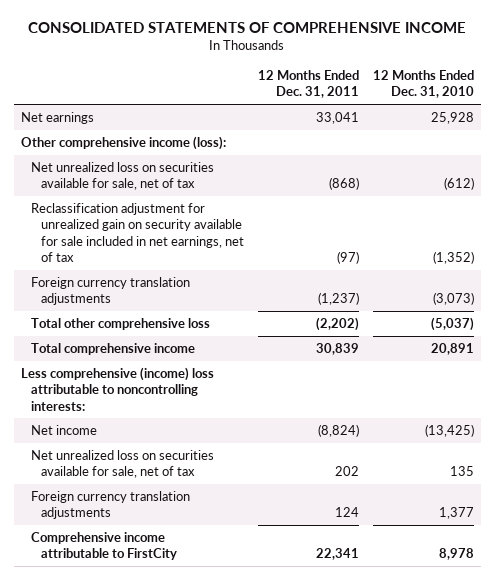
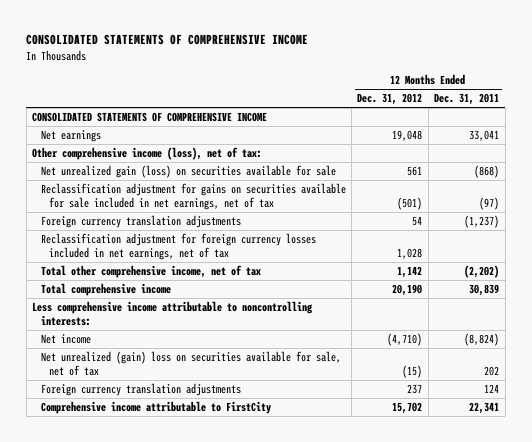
- | 12 Months Ended Dec. 31, 2011 | 12 Months Ended Dec. 31, 2010
+ | 12 Months Ended Dec. 31, 2012 | 12 Months Ended Dec. 31, 2011
+ CONSOLIDATED STATEMENTS OF COMPREHENSIVE INCOME
- Other comprehensive income (loss):
- Net unrealized loss on securities available for sale, net of tax | (868) | (612)
- Reclassification adjustment for unrealized gain on security available for sale included in net earnings, net of tax | (97) | (1,352)
+ Other comprehensive income (loss), net of tax:
+ Net unrealized gain (loss) on securities available for sale | 561 | (868)
+ Reclassification adjustment for gains on securities available for sale included in net earnings, net of tax | (501) | (97)
- Total other comprehensive loss | (2,202) | (5,037)
+ Reclassification adjustment for foreign currency losses included in net earnings, net of tax | 1,028 |
+ Total other comprehensive income, net of tax | 1,142 | (2,202)
- Less comprehensive (income) loss attributable to noncontrolling interests:
+ Less comprehensive income attributable to noncontrolling interests:
- Net unrealized loss on securities available for sale, net of tax | 202 | 135
+ Net unrealized (gain) loss on securities available for sale, net of tax | (15) | 202

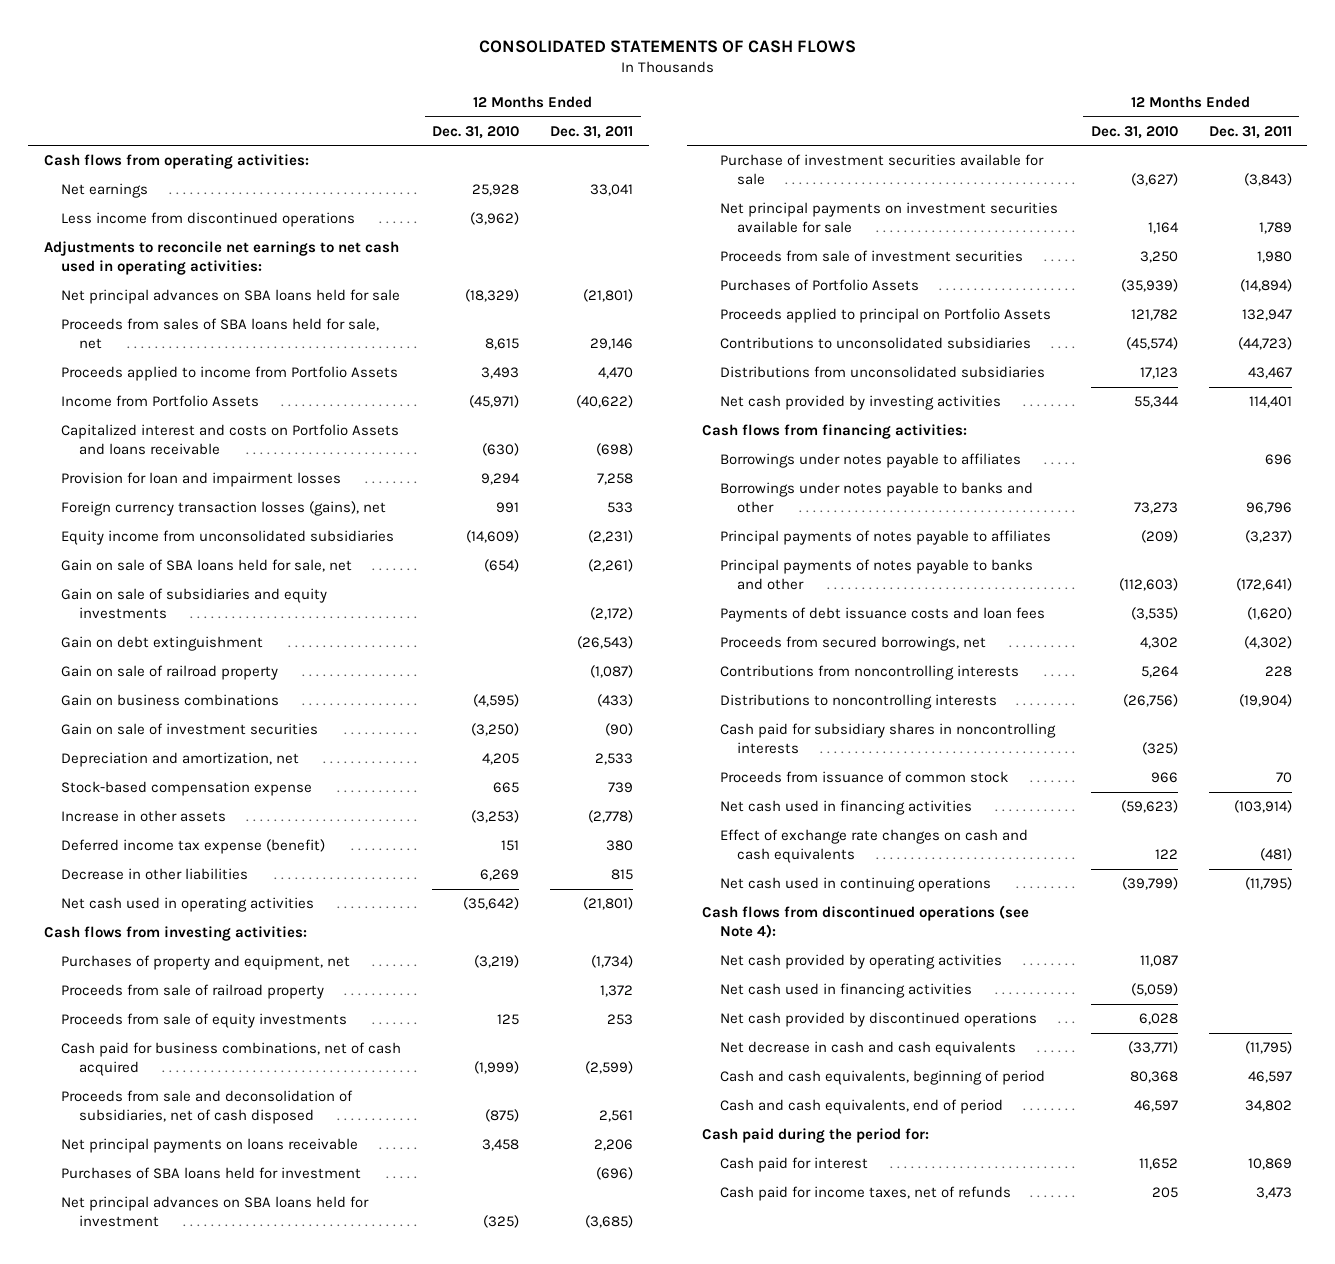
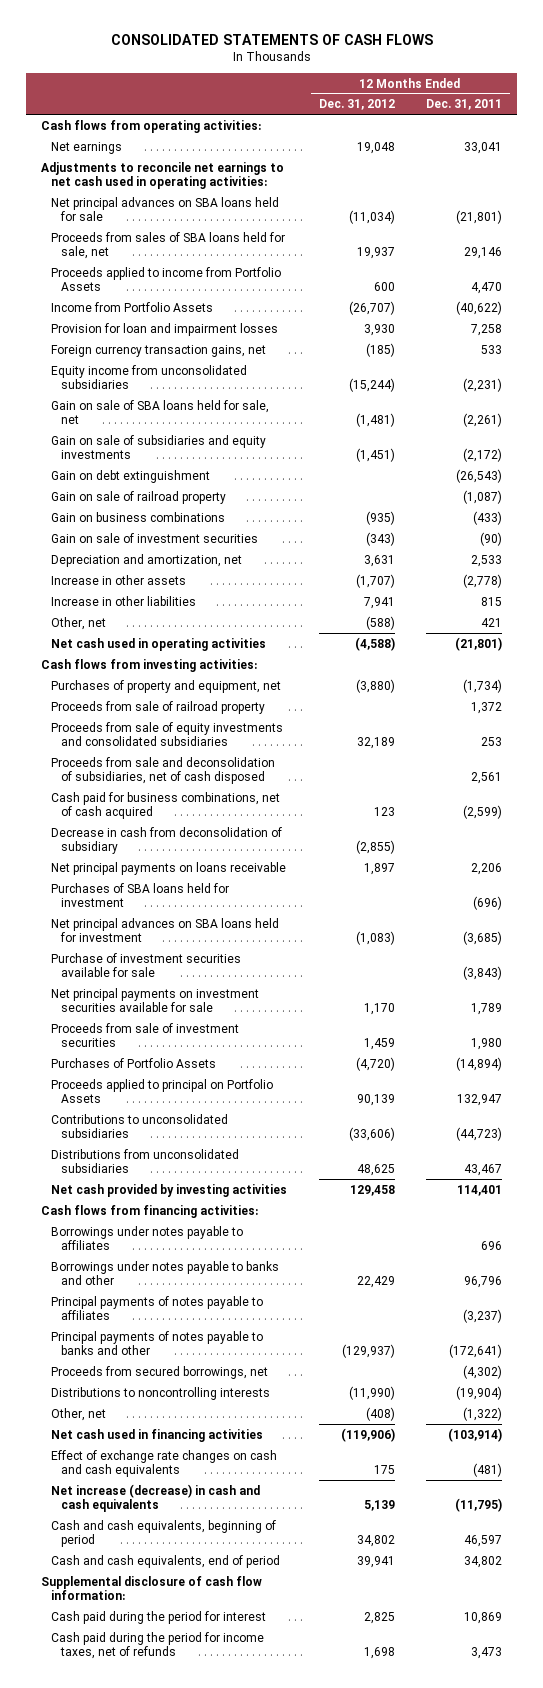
- | 12 Months Ended Dec. 31, 2010 | 12 Months Ended Dec. 31, 2011
+ | 12 Months Ended Dec. 31, 2012 | 12 Months Ended Dec. 31, 2011
- Less income from discontinued operations | (3,962) |
- Capitalized interest and costs on Portfolio Assets and loans receivable | (630) | (698)
- Foreign currency transaction losses (gains), net | 991 | 533
+ Foreign currency transaction gains, net | (185) | 533
- Stock-based compensation expense | 665 | 739
- Deferred income tax expense (benefit) | 151 | 380
- Decrease in other liabilities | 6,269 | 815
+ Increase in other liabilities | 7,941 | 815
+ Other, net | (588) | 421
- Proceeds from sale of equity investments | 125 | 253
+ Proceeds from sale of equity investments and consolidated subsidiaries | 32,189 | 253
moved down: Cash paid for business combinations, net of cash acquired | 123 | (2,599)
+ Decrease in cash from deconsolidation of subsidiary | (2,855) |
- Payments of debt issuance costs and loan fees | (3,535) | (1,620)
- Contributions from noncontrolling interests | 5,264 | 228
- Cash paid for subsidiary shares in noncontrolling interests | (325) |
- Proceeds from issuance of common stock | 966 | 70
+ Other, net | (408) | (1,322)
- Net cash used in continuing operations | (39,799) | (11,795)
- Cash flows from discontinued operations (see Note 4):
- Net cash provided by operating activities | 11,087 |
- Net cash used in financing activities | (5,059) |
- Net cash provided by discontinued operations | 6,028 |
- Net decrease in cash and cash equivalents | (33,771) | (11,795)
+ Net increase (decrease) in cash and cash equivalents | 5,139 | (11,795)
- Cash paid during the period for:
- Cash paid for interest | 11,652 | 10,869
- Cash paid for income taxes, net of refunds | 205 | 3,473
+ Supplemental disclosure of cash flow information:
+ Cash paid during the period for interest | 2,825 | 10,869
+ Cash paid during the period for income taxes, net of refunds | 1,698 | 3,473

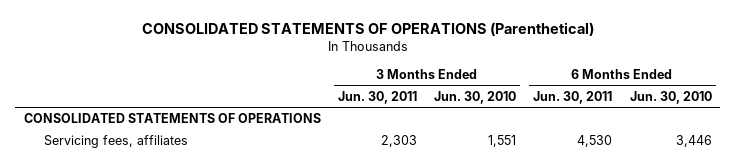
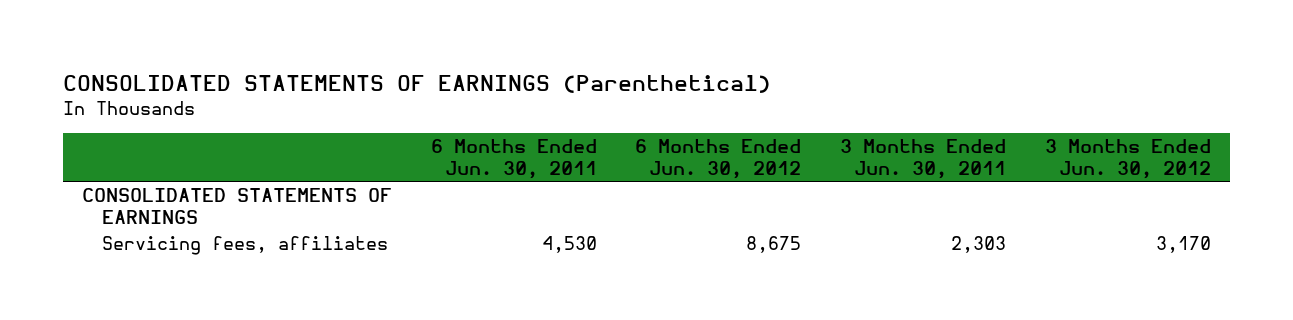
- CONSOLIDATED STATEMENTS OF OPERATIONS (Parenthetical)
+ CONSOLIDATED STATEMENTS OF EARNINGS (Parenthetical)
- | 3 Months Ended Jun. 30, 2011 | 3 Months Ended Jun. 30, 2010 | 6 Months Ended Jun. 30, 2011 | 6 Months Ended Jun. 30, 2010
+ | 6 Months Ended Jun. 30, 2011 | 6 Months Ended Jun. 30, 2012 | 3 Months Ended Jun. 30, 2011 | 3 Months Ended Jun. 30, 2012
- CONSOLIDATED STATEMENTS OF OPERATIONS
+ CONSOLIDATED STATEMENTS OF EARNINGS

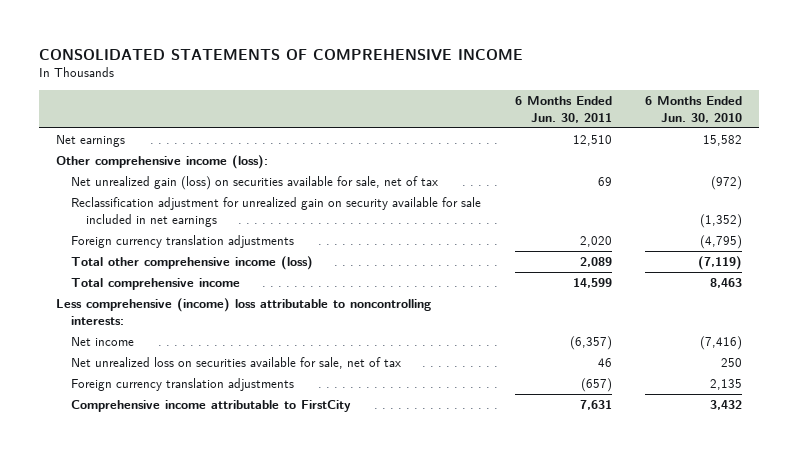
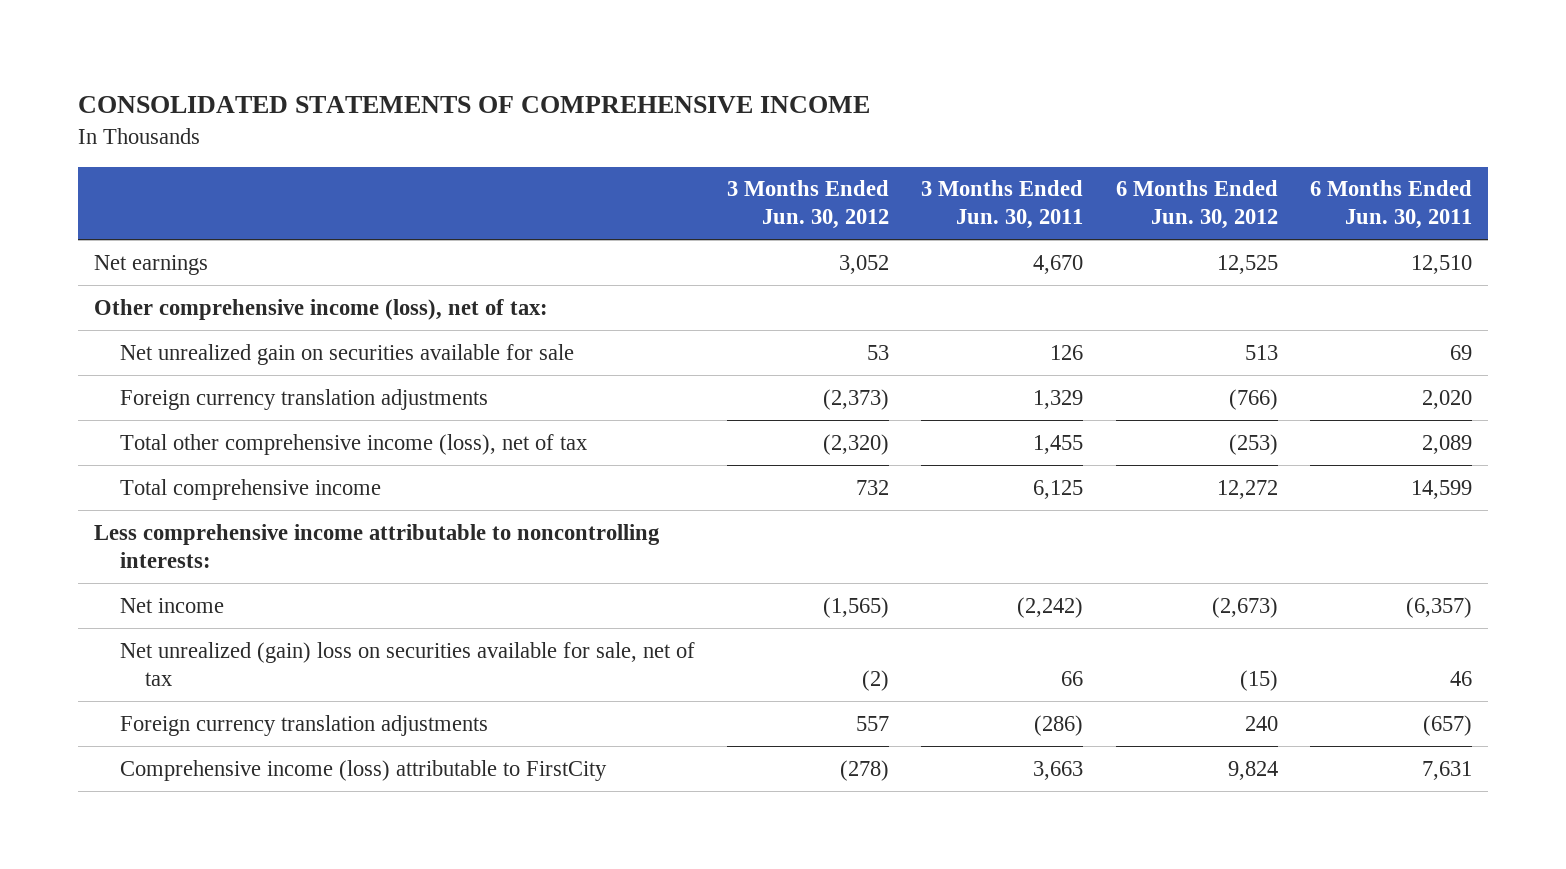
- | 6 Months Ended Jun. 30, 2011 | 6 Months Ended Jun. 30, 2010
+ | 3 Months Ended Jun. 30, 2012 | 3 Months Ended Jun. 30, 2011 | 6 Months Ended Jun. 30, 2012 | 6 Months Ended Jun. 30, 2011
- Other comprehensive income (loss):
- Net unrealized gain (loss) on securities available for sale, net of tax | 69 | (972)
- Reclassification adjustment for unrealized gain on security available for sale included in net earnings | | (1,352)
+ Other comprehensive income (loss), net of tax:
+ Net unrealized gain on securities available for sale | 53 | 126 | 513 | 69
- Total other comprehensive income (loss) | 2,089 | (7,119)
+ Total other comprehensive income (loss), net of tax | (2,320) | 1,455 | (253) | 2,089
- Less comprehensive (income) loss attributable to noncontrolling interests:
+ Less comprehensive income attributable to noncontrolling interests:
- Net unrealized loss on securities available for sale, net of tax | 46 | 250
+ Net unrealized (gain) loss on securities available for sale, net of tax | (2) | 66 | (15) | 46
- Comprehensive income attributable to FirstCity | 7,631 | 3,432
+ Comprehensive income (loss) attributable to FirstCity | (278) | 3,663 | 9,824 | 7,631

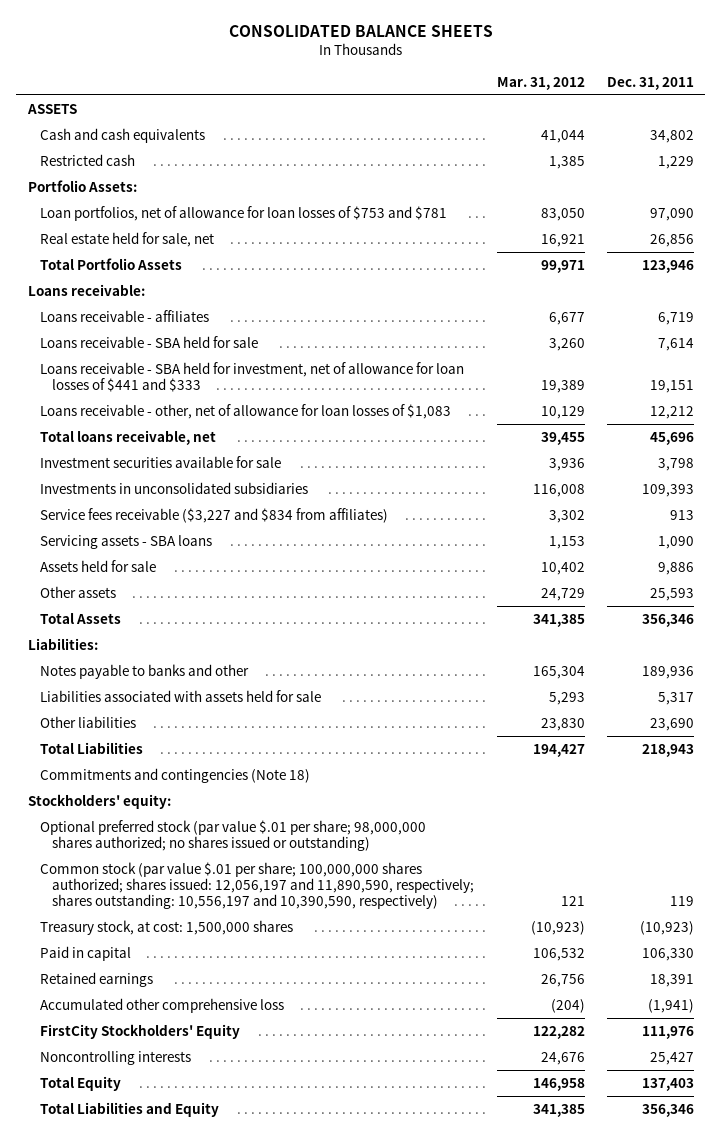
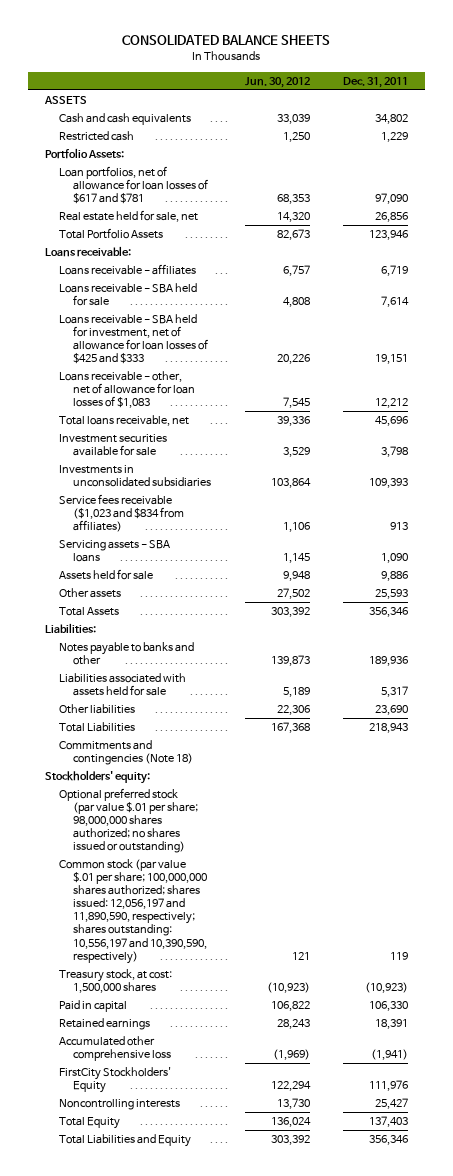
- | Mar. 31, 2012 | Dec. 31, 2011
+ | Jun. 30, 2012 | Dec. 31, 2011
- Loan portfolios, net of allowance for loan losses of $753 and $781 | 83,050 | 97,090
+ Loan portfolios, net of allowance for loan losses of $617 and $781 | 68,353 | 97,090
- Loans receivable - SBA held for investment, net of allowance for loan losses of $441 and $333 | 19,389 | 19,151
+ Loans receivable - SBA held for investment, net of allowance for loan losses of $425 and $333 | 20,226 | 19,151
- Service fees receivable ($3,227 and $834 from affiliates) | 3,302 | 913
+ Service fees receivable ($1,023 and $834 from affiliates) | 1,106 | 913

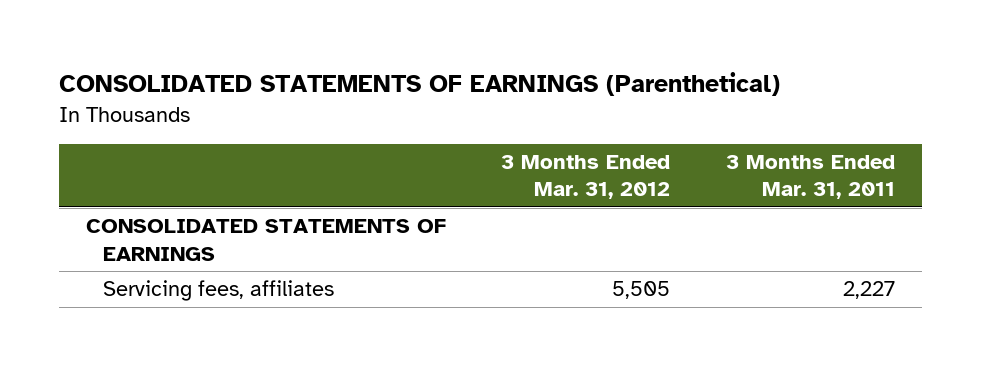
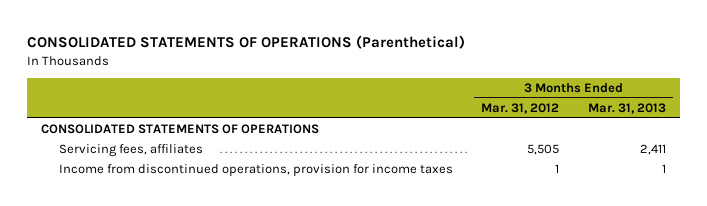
- CONSOLIDATED STATEMENTS OF EARNINGS (Parenthetical)
+ CONSOLIDATED STATEMENTS OF OPERATIONS (Parenthetical)
- | 3 Months Ended Mar. 31, 2012 | 3 Months Ended Mar. 31, 2011
+ | 3 Months Ended Mar. 31, 2012 | 3 Months Ended Mar. 31, 2013
- CONSOLIDATED STATEMENTS OF EARNINGS
+ CONSOLIDATED STATEMENTS OF OPERATIONS
+ Income from discontinued operations, provision for income taxes | 1 | 1

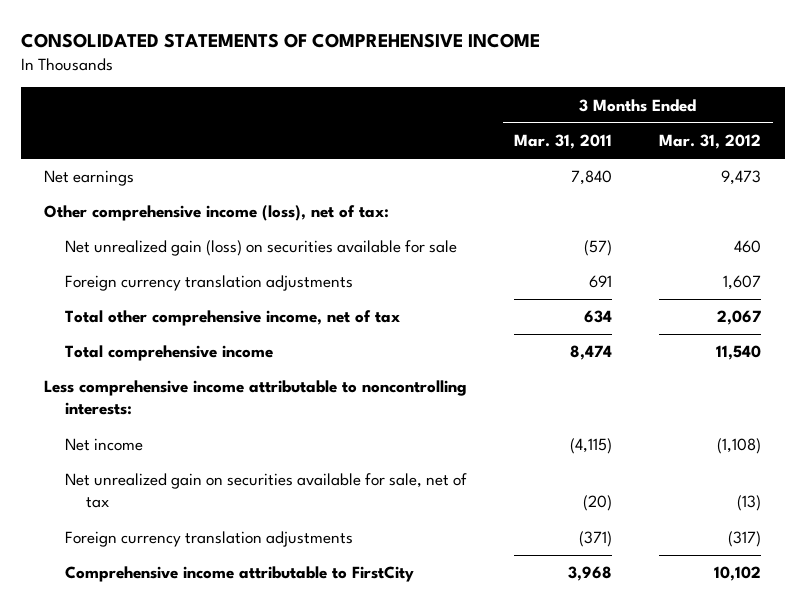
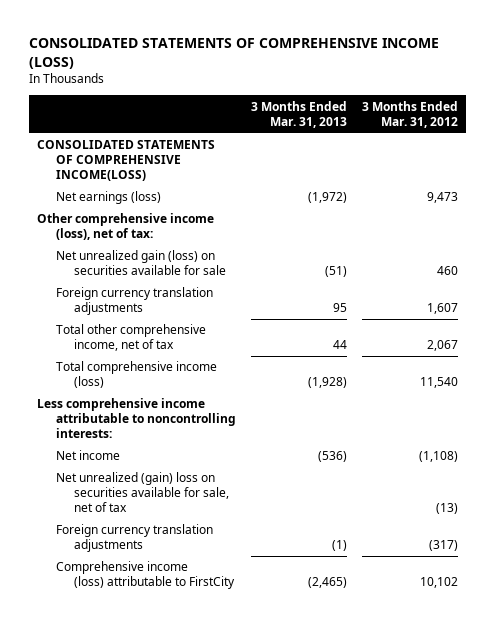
- CONSOLIDATED STATEMENTS OF COMPREHENSIVE INCOME
+ CONSOLIDATED STATEMENTS OF COMPREHENSIVE INCOME (LOSS)
- | 3 Months Ended Mar. 31, 2011 | 3 Months Ended Mar. 31, 2012
+ | 3 Months Ended Mar. 31, 2013 | 3 Months Ended Mar. 31, 2012
- Net earnings | 7,840 | 9,473
+ CONSOLIDATED STATEMENTS OF COMPREHENSIVE INCOME(LOSS)
+ Net earnings (loss) | (1,972) | 9,473
- Total comprehensive income | 8,474 | 11,540
+ Total comprehensive income (loss) | (1,928) | 11,540
- Net unrealized gain on securities available for sale, net of tax | (20) | (13)
+ Net unrealized (gain) loss on securities available for sale, net of tax | | (13)
- Comprehensive income attributable to FirstCity | 3,968 | 10,102
+ Comprehensive income (loss) attributable to FirstCity | (2,465) | 10,102

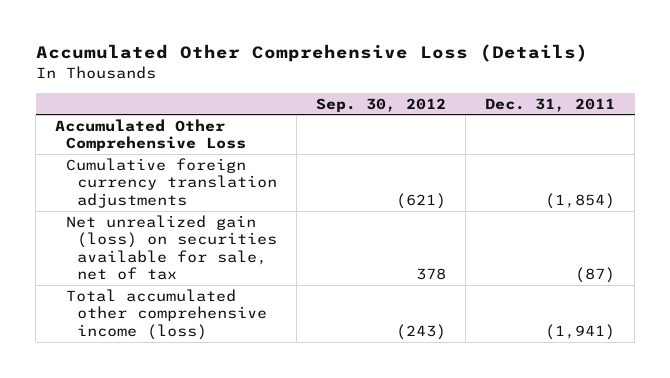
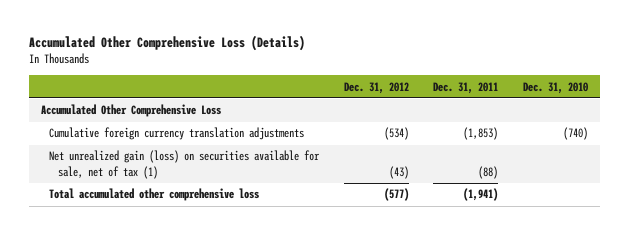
- | Sep. 30, 2012 | Dec. 31, 2011
+ | Dec. 31, 2012 | Dec. 31, 2011 | Dec. 31, 2010
- Cumulative foreign currency translation adjustments | (621) | (1,854)
- Net unrealized gain (loss) on securities available for sale, net of tax | 378 | (87)
- Total accumulated other comprehensive income (loss) | (243) | (1,941)
+ Cumulative foreign currency translation adjustments | (534) | (1,853) | (740)
+ Net unrealized gain (loss) on securities available for sale, net of tax (1) | (43) | (88) |
+ Total accumulated other comprehensive loss | (577) | (1,941) |

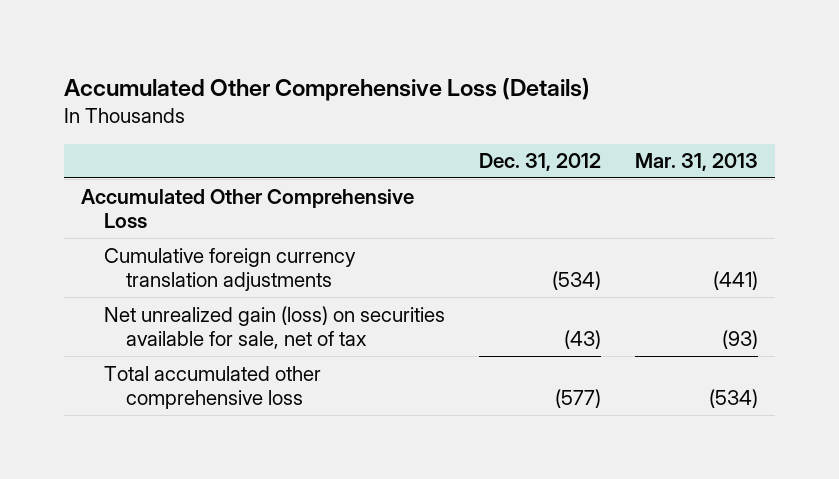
- | Dec. 31, 2012 | Dec. 31, 2011 | Dec. 31, 2010
+ | Dec. 31, 2012 | Mar. 31, 2013
- Net unrealized gain (loss) on securities available for sale, net of tax (1) | (43) | (88) |
+ Net unrealized gain (loss) on securities available for sale, net of tax | (43) | (93)

